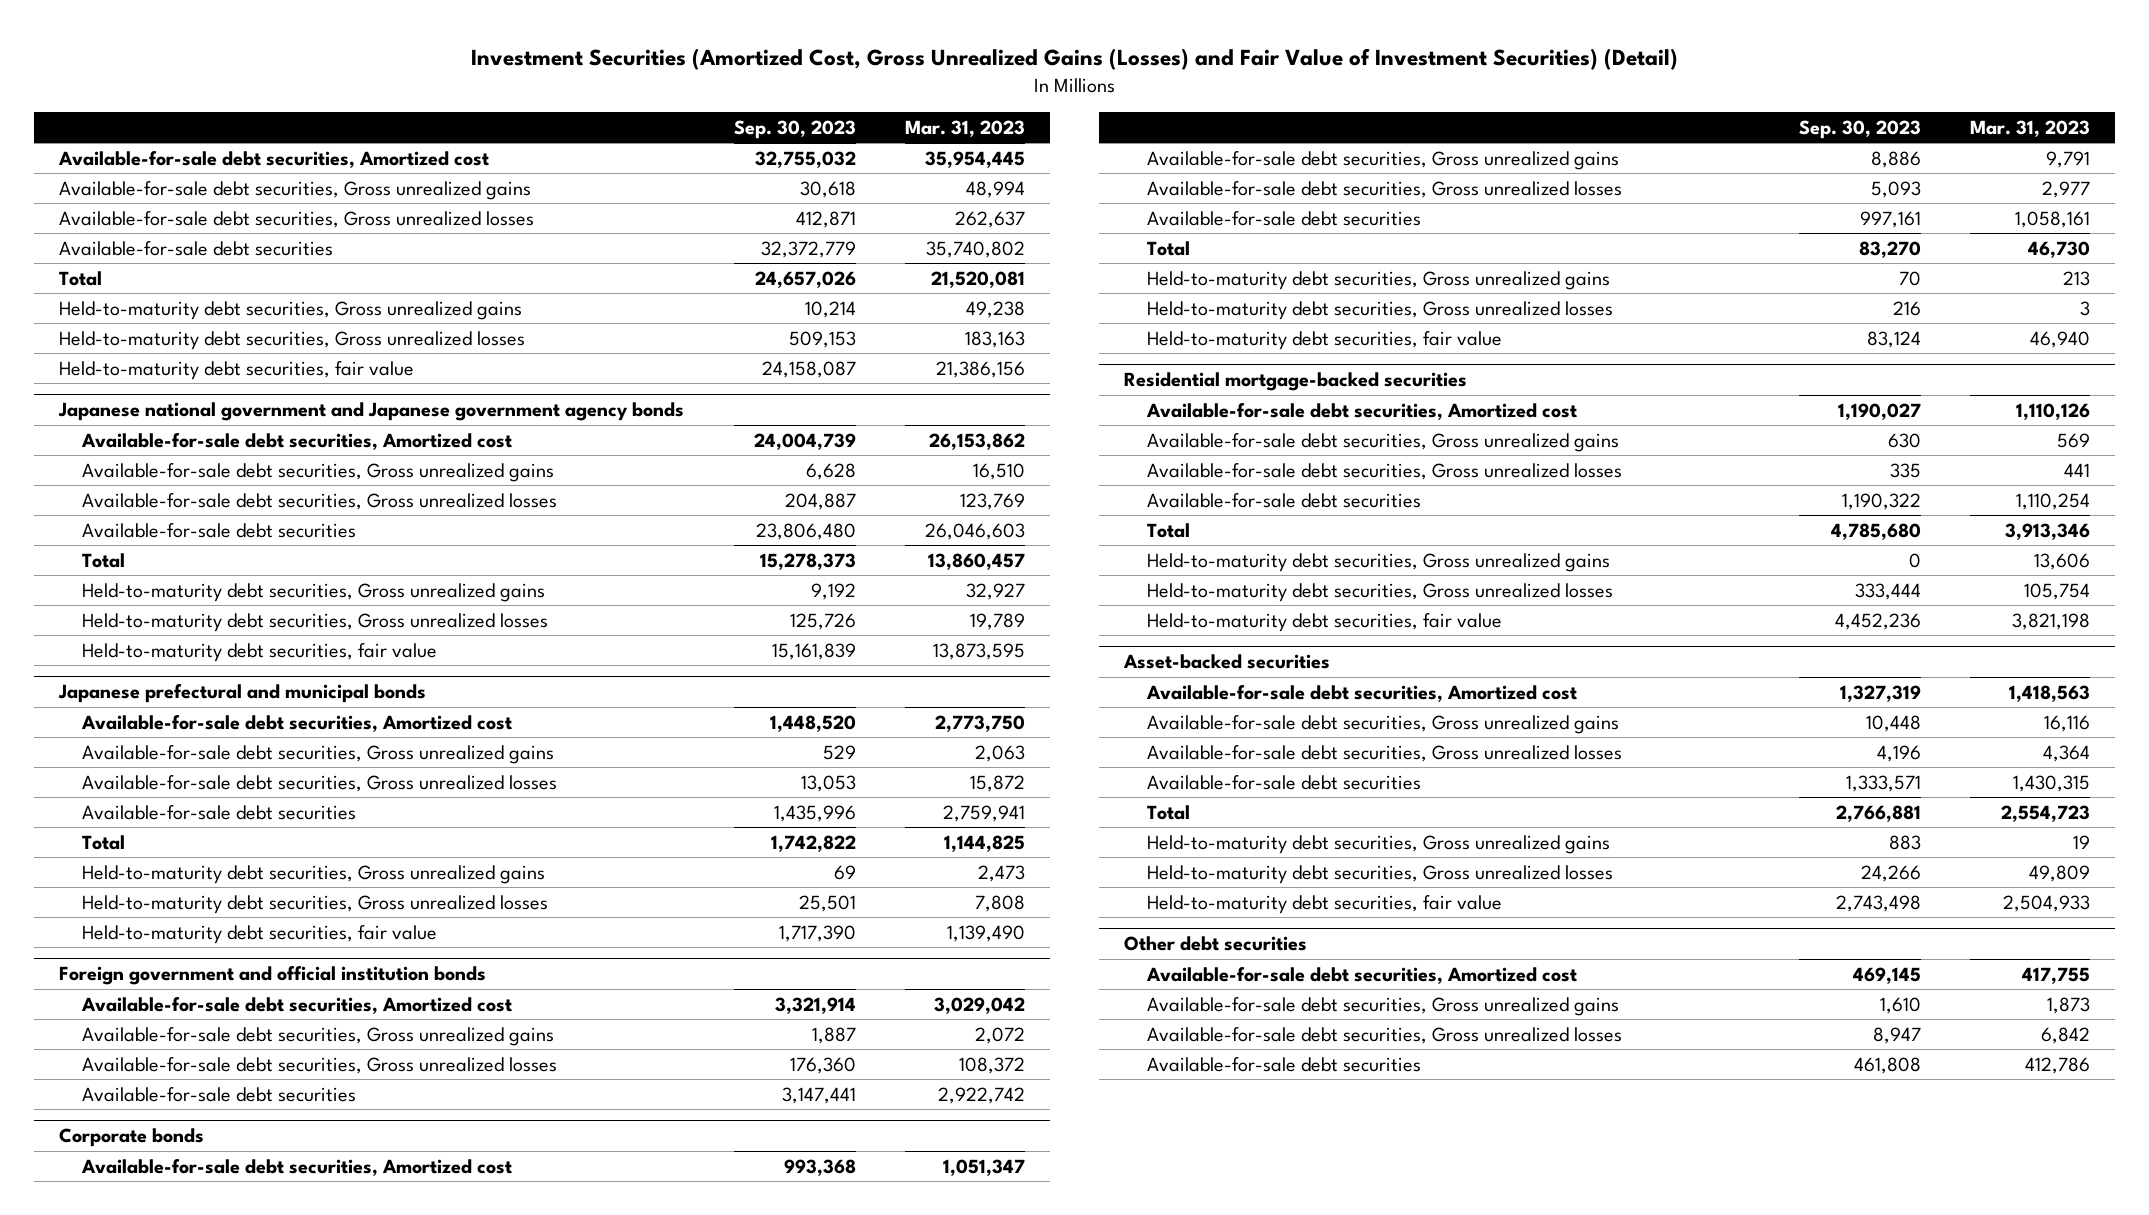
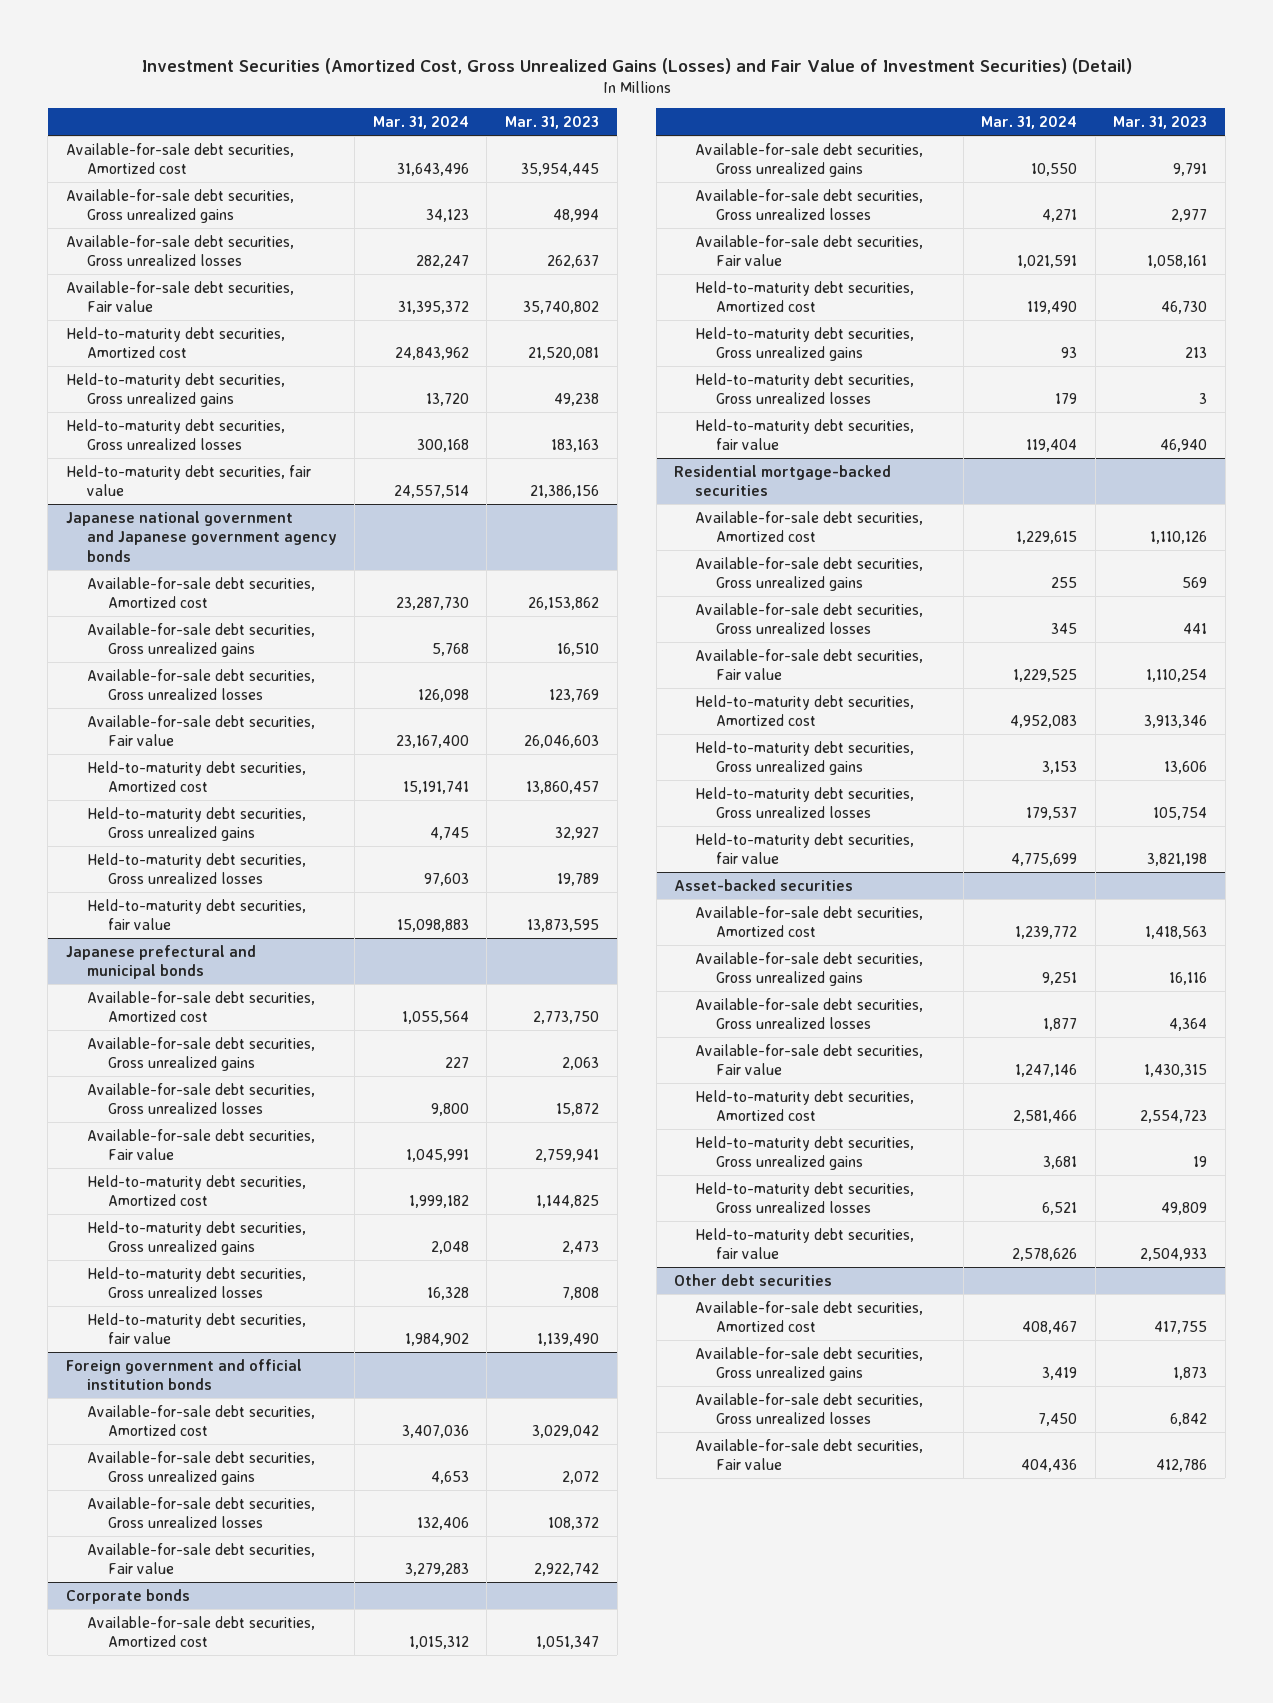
- | Sep. 30, 2023 | Mar. 31, 2023
+ | Mar. 31, 2024 | Mar. 31, 2023
- Available-for-sale debt securities | 32,372,779 | 35,740,802
- Total | 24,657,026 | 21,520,081
+ Available-for-sale debt securities, Fair value | 31,395,372 | 35,740,802
+ Held-to-maturity debt securities, Amortized cost | 24,843,962 | 21,520,081
@ Japanese national government and Japanese government agency bonds
- Available-for-sale debt securities | 23,806,480 | 26,046,603
- Total | 15,278,373 | 13,860,457
+ Available-for-sale debt securities, Fair value | 23,167,400 | 26,046,603
+ Held-to-maturity debt securities, Amortized cost | 15,191,741 | 13,860,457
@ Japanese prefectural and municipal bonds
- Available-for-sale debt securities | 1,435,996 | 2,759,941
- Total | 1,742,822 | 1,144,825
+ Available-for-sale debt securities, Fair value | 1,045,991 | 2,759,941
+ Held-to-maturity debt securities, Amortized cost | 1,999,182 | 1,144,825
@ Foreign government and official institution bonds
- Available-for-sale debt securities | 3,147,441 | 2,922,742
+ Available-for-sale debt securities, Fair value | 3,279,283 | 2,922,742
@ Corporate bonds
- Available-for-sale debt securities | 997,161 | 1,058,161
- Total | 83,270 | 46,730
+ Available-for-sale debt securities, Fair value | 1,021,591 | 1,058,161
+ Held-to-maturity debt securities, Amortized cost | 119,490 | 46,730
@ Residential mortgage-backed securities
- Available-for-sale debt securities | 1,190,322 | 1,110,254
- Total | 4,785,680 | 3,913,346
+ Available-for-sale debt securities, Fair value | 1,229,525 | 1,110,254
+ Held-to-maturity debt securities, Amortized cost | 4,952,083 | 3,913,346
@ Asset-backed securities
- Available-for-sale debt securities | 1,333,571 | 1,430,315
- Total | 2,766,881 | 2,554,723
+ Available-for-sale debt securities, Fair value | 1,247,146 | 1,430,315
+ Held-to-maturity debt securities, Amortized cost | 2,581,466 | 2,554,723
@ Other debt securities
- Available-for-sale debt securities | 461,808 | 412,786
+ Available-for-sale debt securities, Fair value | 404,436 | 412,786

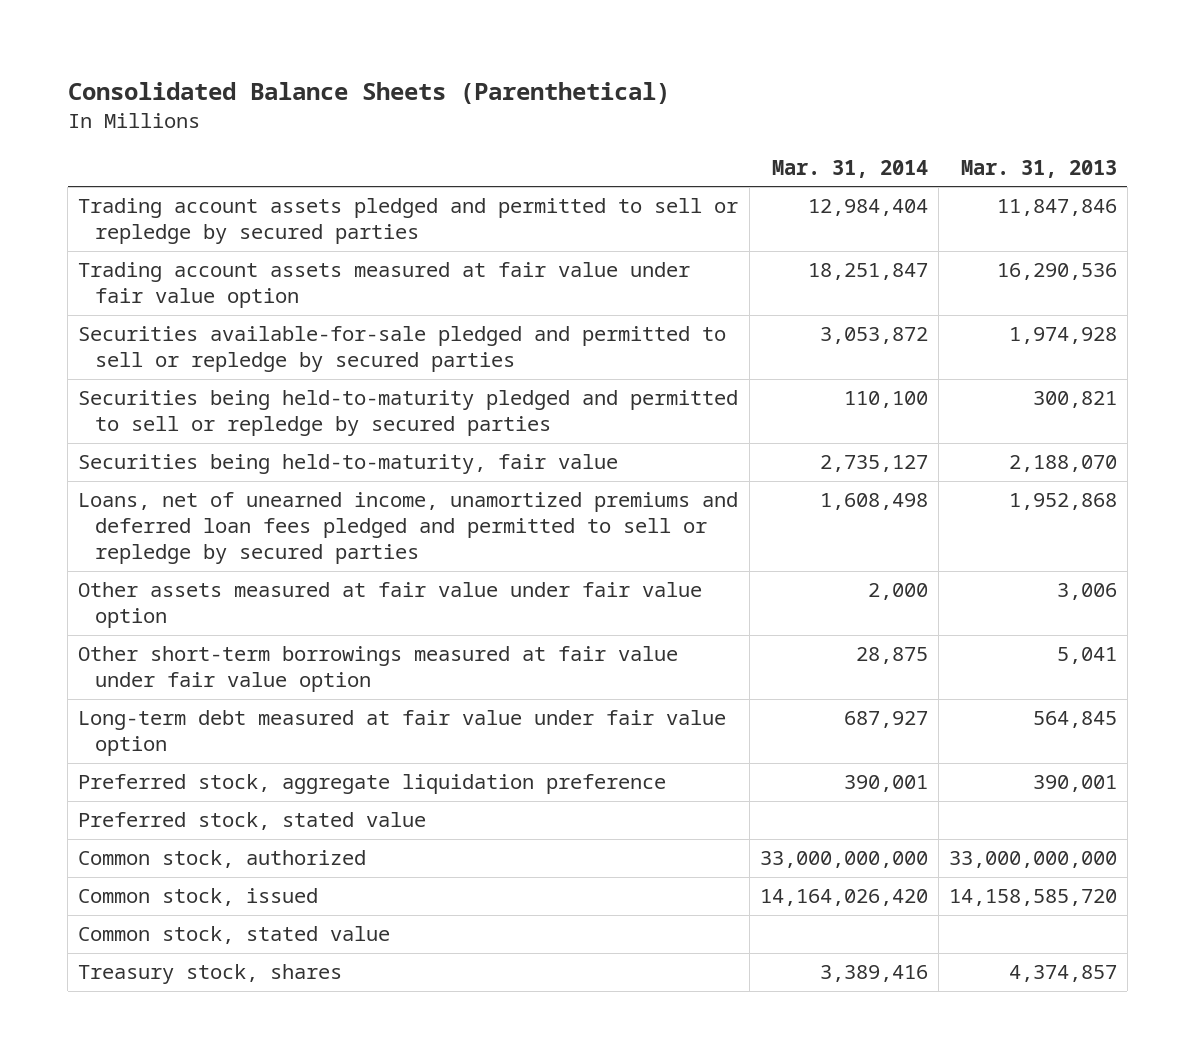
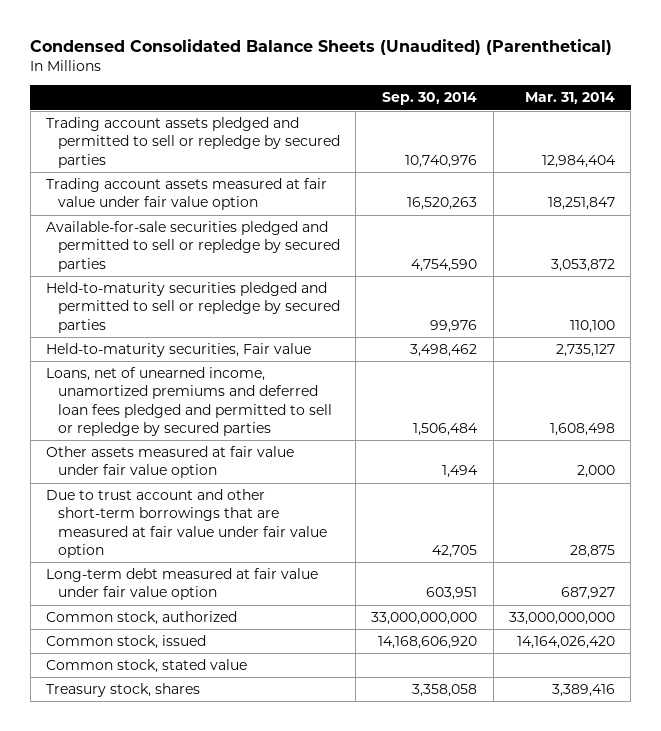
- Consolidated Balance Sheets (Parenthetical)
+ Condensed Consolidated Balance Sheets (Unaudited) (Parenthetical)
- | Mar. 31, 2014 | Mar. 31, 2013
+ | Sep. 30, 2014 | Mar. 31, 2014
- Securities available-for-sale pledged and permitted to sell or repledge by secured parties | 3,053,872 | 1,974,928
- Securities being held-to-maturity pledged and permitted to sell or repledge by secured parties | 110,100 | 300,821
- Securities being held-to-maturity, fair value | 2,735,127 | 2,188,070
+ Available-for-sale securities pledged and permitted to sell or repledge by secured parties | 4,754,590 | 3,053,872
+ Held-to-maturity securities pledged and permitted to sell or repledge by secured parties | 99,976 | 110,100
+ Held-to-maturity securities, Fair value | 3,498,462 | 2,735,127
- Other short-term borrowings measured at fair value under fair value option | 28,875 | 5,041
+ Due to trust account and other short-term borrowings that are measured at fair value under fair value option | 42,705 | 28,875
- Preferred stock, aggregate liquidation preference | 390,001 | 390,001
- Preferred stock, stated value

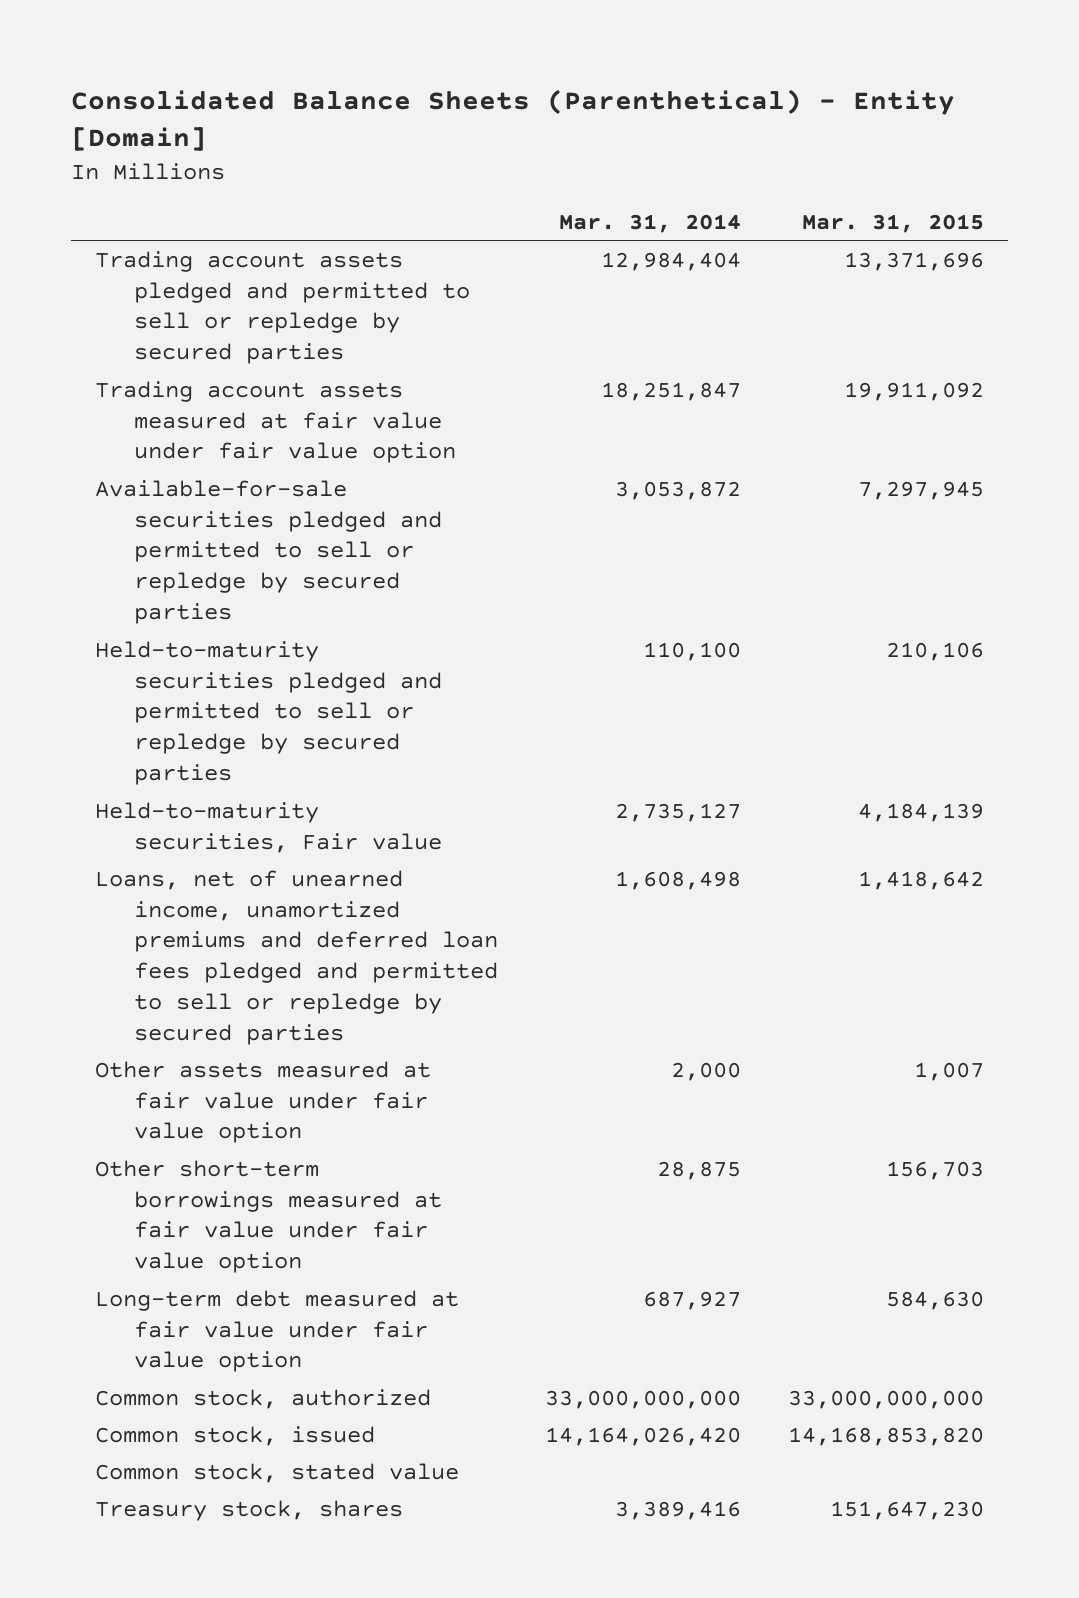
- Condensed Consolidated Balance Sheets (Unaudited) (Parenthetical)
+ Consolidated Balance Sheets (Parenthetical) - Entity [Domain]
- | Sep. 30, 2014 | Mar. 31, 2014
+ | Mar. 31, 2014 | Mar. 31, 2015
- Due to trust account and other short-term borrowings that are measured at fair value under fair value option | 42,705 | 28,875
+ Other short-term borrowings measured at fair value under fair value option | 28,875 | 156,703

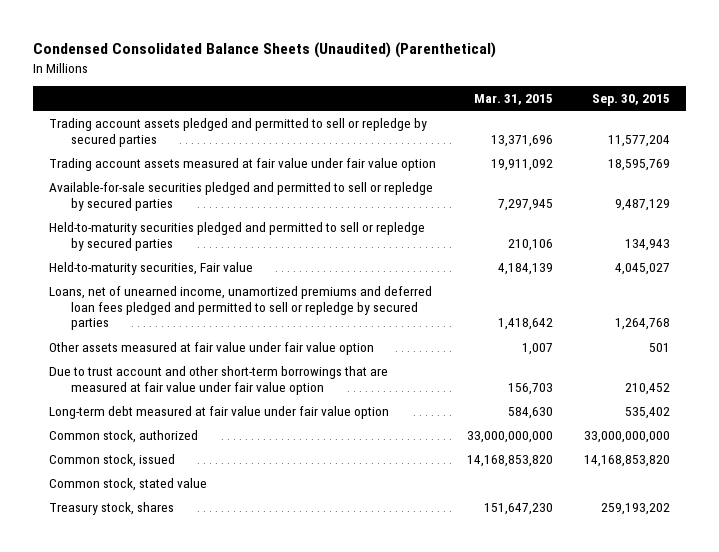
- Consolidated Balance Sheets (Parenthetical) - Entity [Domain]
+ Condensed Consolidated Balance Sheets (Unaudited) (Parenthetical)
- | Mar. 31, 2014 | Mar. 31, 2015
+ | Mar. 31, 2015 | Sep. 30, 2015
- Other short-term borrowings measured at fair value under fair value option | 28,875 | 156,703
+ Due to trust account and other short-term borrowings that are measured at fair value under fair value option | 156,703 | 210,452

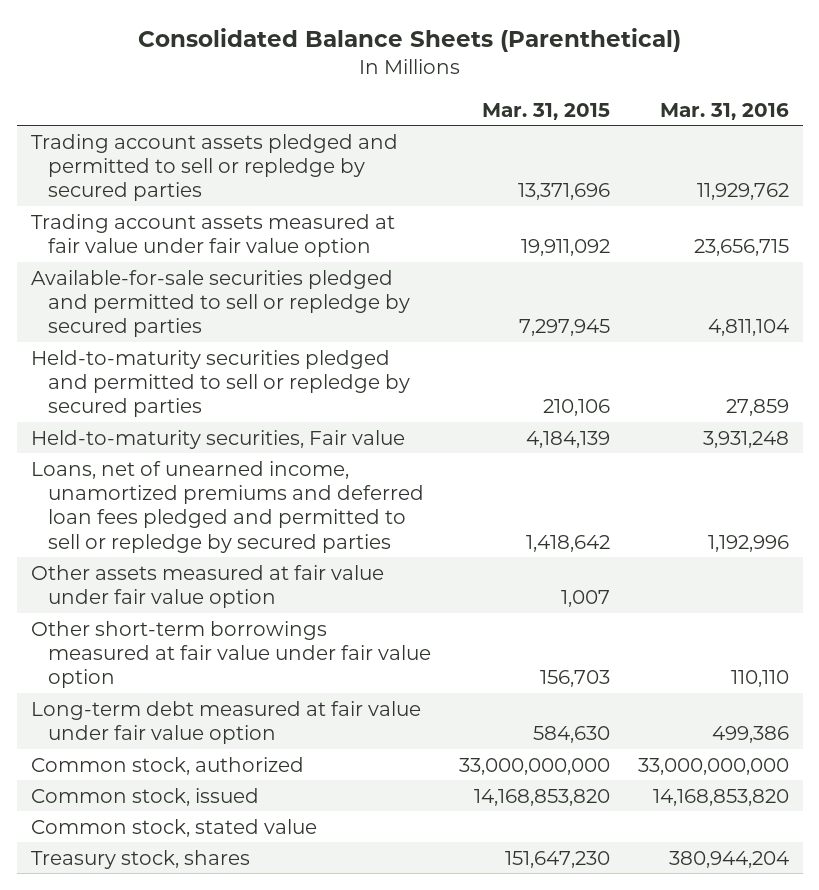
- Condensed Consolidated Balance Sheets (Unaudited) (Parenthetical)
+ Consolidated Balance Sheets (Parenthetical)
- | Mar. 31, 2015 | Sep. 30, 2015
+ | Mar. 31, 2015 | Mar. 31, 2016
- Due to trust account and other short-term borrowings that are measured at fair value under fair value option | 156,703 | 210,452
+ Other short-term borrowings measured at fair value under fair value option | 156,703 | 110,110

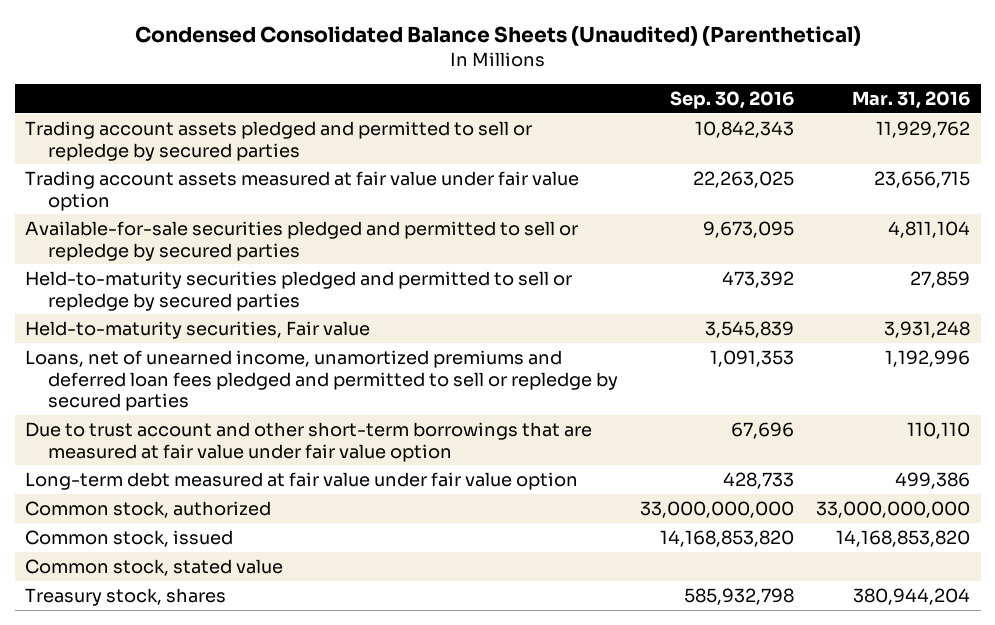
- Consolidated Balance Sheets (Parenthetical)
+ Condensed Consolidated Balance Sheets (Unaudited) (Parenthetical)
- | Mar. 31, 2015 | Mar. 31, 2016
+ | Sep. 30, 2016 | Mar. 31, 2016
- Other assets measured at fair value under fair value option | 1,007 |
- Other short-term borrowings measured at fair value under fair value option | 156,703 | 110,110
+ Due to trust account and other short-term borrowings that are measured at fair value under fair value option | 67,696 | 110,110

